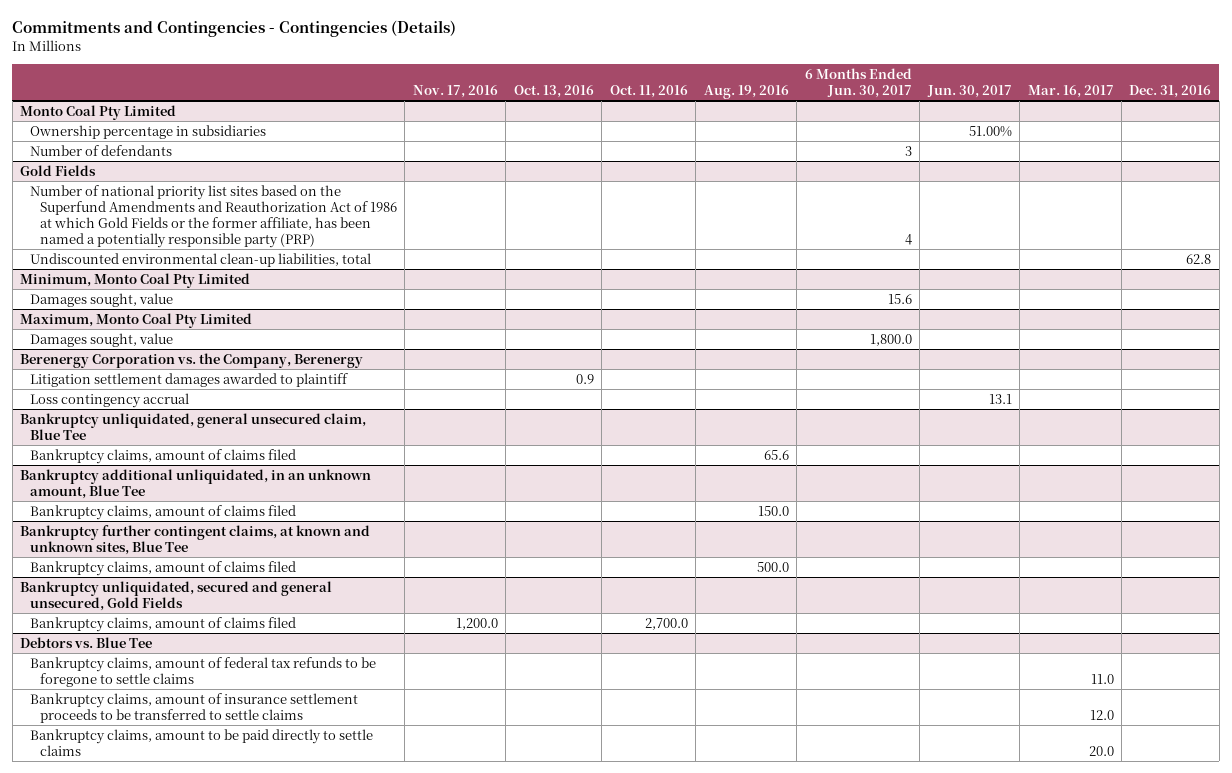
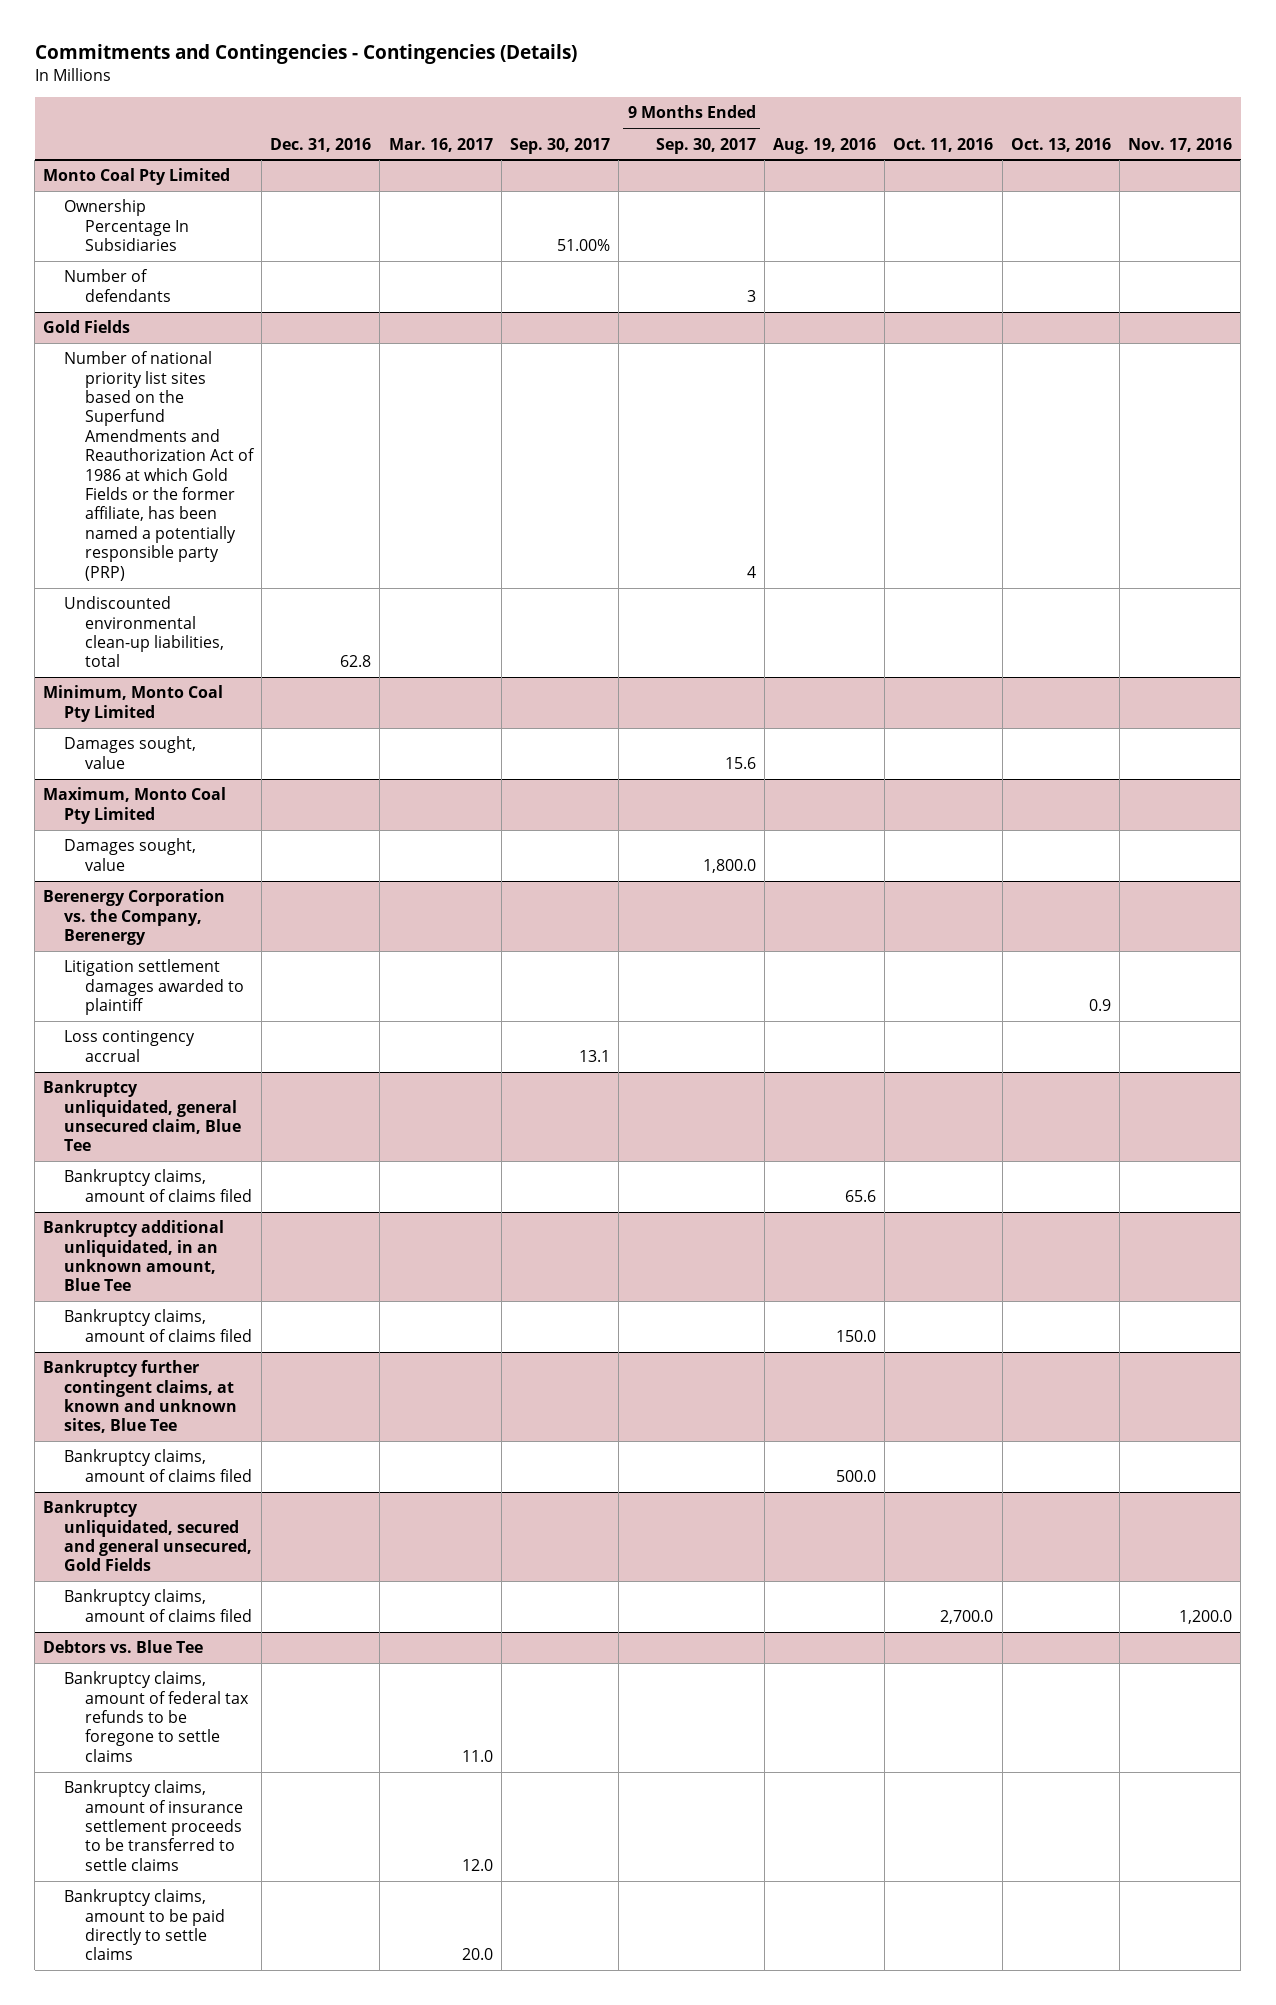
- | Nov. 17, 2016 | Oct. 13, 2016 | Oct. 11, 2016 | Aug. 19, 2016 | 6 Months Ended Jun. 30, 2017 | Jun. 30, 2017 | Mar. 16, 2017 | Dec. 31, 2016
+ | Dec. 31, 2016 | Mar. 16, 2017 | Sep. 30, 2017 | 9 Months Ended Sep. 30, 2017 | Aug. 19, 2016 | Oct. 11, 2016 | Oct. 13, 2016 | Nov. 17, 2016
@ Monto Coal Pty Limited
- Ownership percentage in subsidiaries | | | | | | 51.00% | |
+ Ownership Percentage In Subsidiaries | | | 51.00% | | | | |

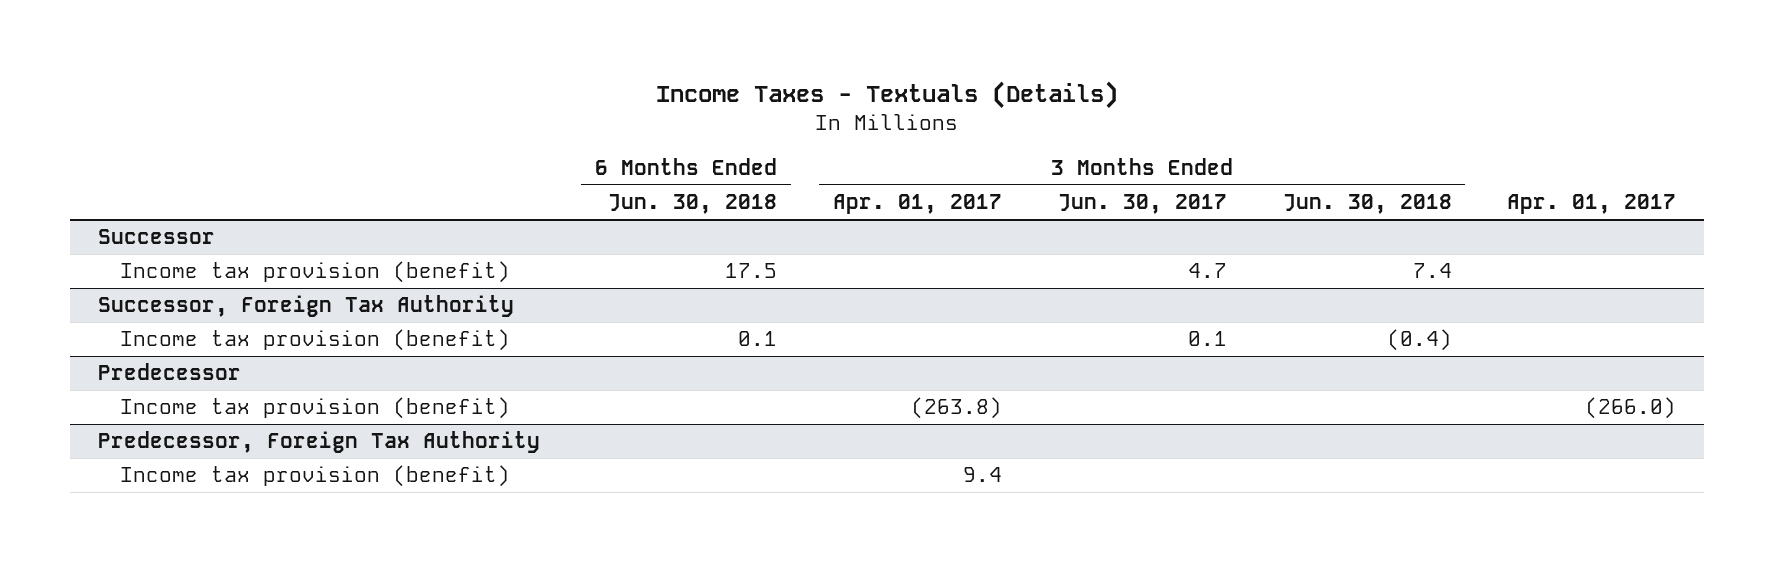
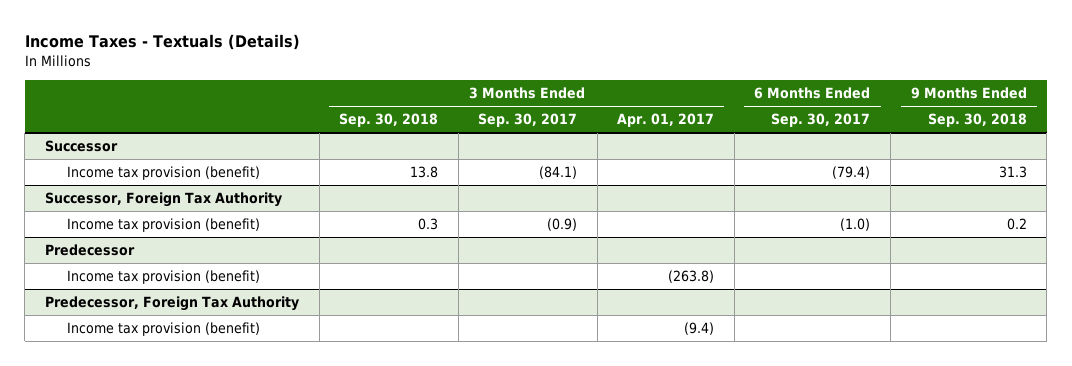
- | 6 Months Ended Jun. 30, 2018 | 3 Months Ended Apr. 01, 2017 | 3 Months Ended Jun. 30, 2017 | 3 Months Ended Jun. 30, 2018 | Apr. 01, 2017
+ | 3 Months Ended Sep. 30, 2018 | 3 Months Ended Sep. 30, 2017 | 3 Months Ended Apr. 01, 2017 | 6 Months Ended Sep. 30, 2017 | 9 Months Ended Sep. 30, 2018
@ Predecessor, Foreign Tax Authority
- Income tax provision (benefit) | | 9.4 | | |
+ Income tax provision (benefit) | | | (9.4) | |

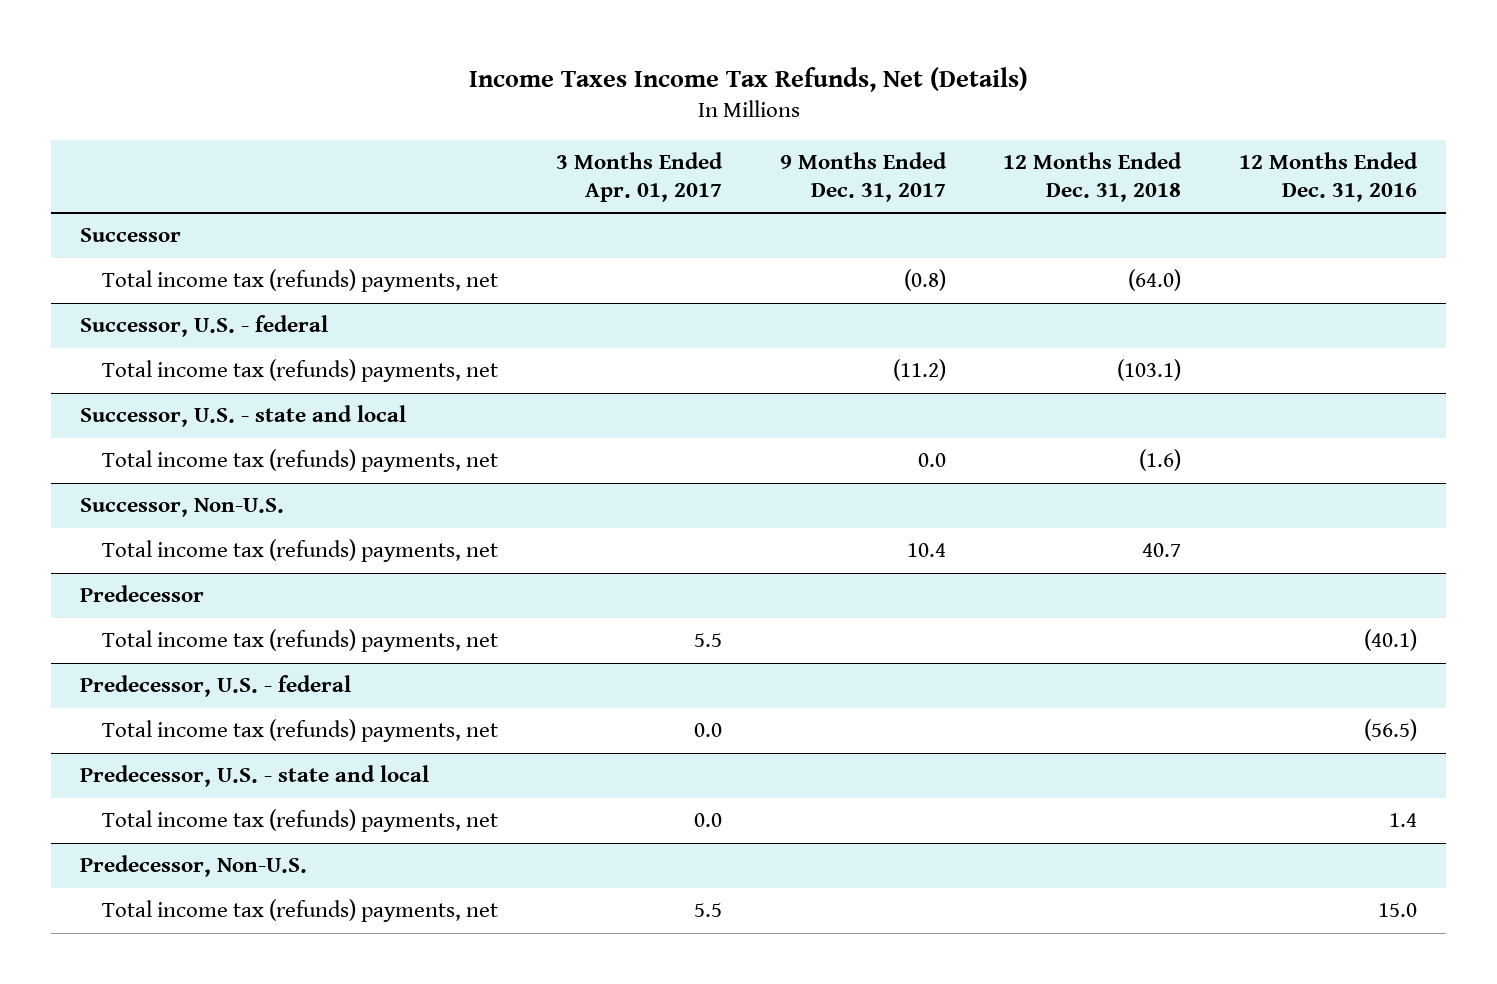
- Income Taxes - Textuals (Details)
+ Income Taxes Income Tax Refunds, Net (Details)
- | 3 Months Ended Sep. 30, 2018 | 3 Months Ended Sep. 30, 2017 | 3 Months Ended Apr. 01, 2017 | 6 Months Ended Sep. 30, 2017 | 9 Months Ended Sep. 30, 2018
+ | 3 Months Ended Apr. 01, 2017 | 9 Months Ended Dec. 31, 2017 | 12 Months Ended Dec. 31, 2018 | 12 Months Ended Dec. 31, 2016
@ Successor
- Income tax provision (benefit) | 13.8 | (84.1) | | (79.4) | 31.3
- Successor, Foreign Tax Authority
- Income tax provision (benefit) | 0.3 | (0.9) | | (1.0) | 0.2
@ Successor
+ Total income tax (refunds) payments, net | | (0.8) | (64.0) |
+ Successor, U.S. - federal
+ Total income tax (refunds) payments, net | | (11.2) | (103.1) |
+ Successor, U.S. - state and local
+ Total income tax (refunds) payments, net | | 0.0 | (1.6) |
+ Successor, Non-U.S.
+ Total income tax (refunds) payments, net | | 10.4 | 40.7 |
@ Predecessor
- Income tax provision (benefit) | | | (263.8) | |
- Predecessor, Foreign Tax Authority
- Income tax provision (benefit) | | | (9.4) | |
@ Predecessor
+ Total income tax (refunds) payments, net | 5.5 | | | (40.1)
+ Predecessor, U.S. - federal
+ Total income tax (refunds) payments, net | 0.0 | | | (56.5)
+ Predecessor, U.S. - state and local
+ Total income tax (refunds) payments, net | 0.0 | | | 1.4
+ Predecessor, Non-U.S.
+ Total income tax (refunds) payments, net | 5.5 | | | 15.0

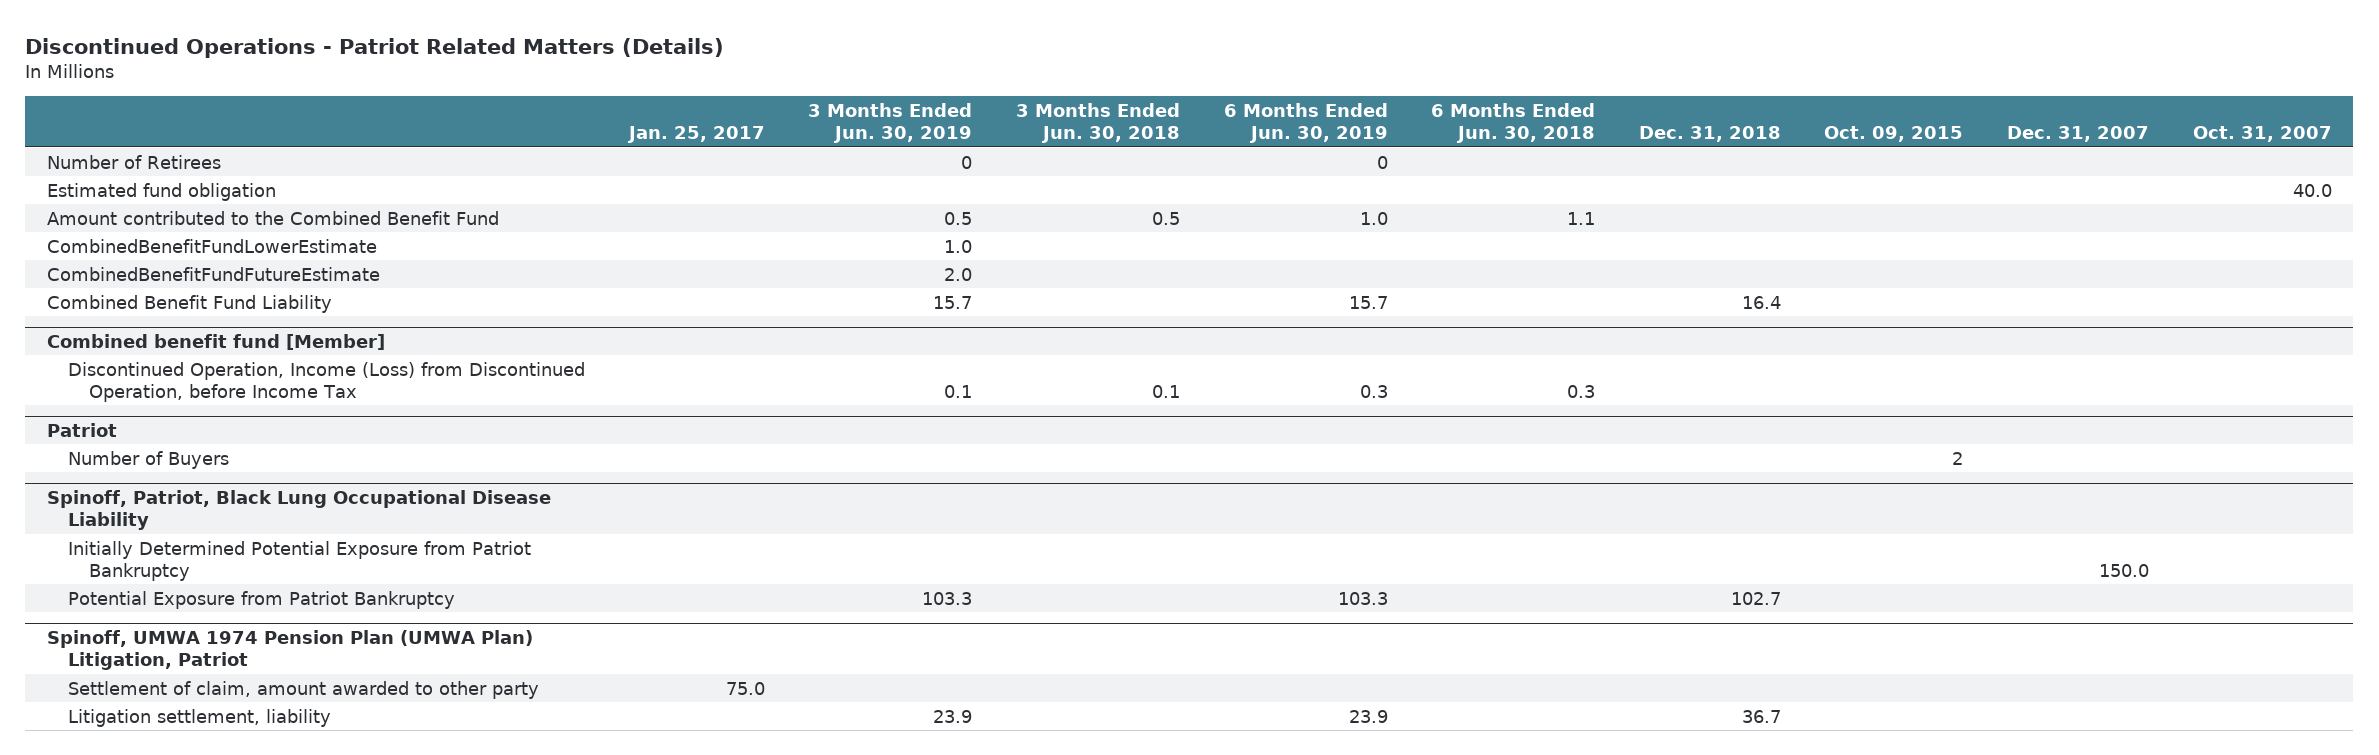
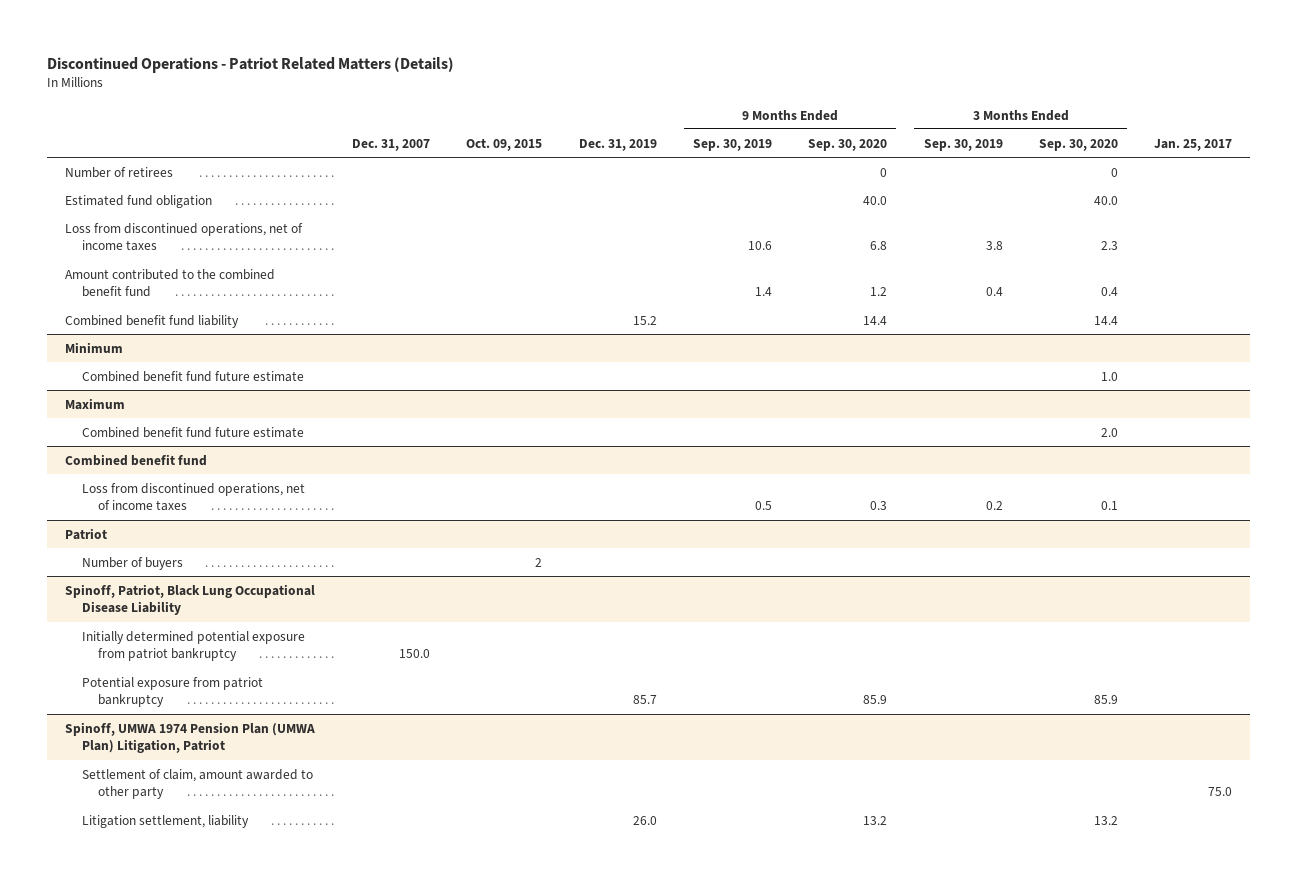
- | Jan. 25, 2017 | 3 Months Ended Jun. 30, 2019 | 3 Months Ended Jun. 30, 2018 | 6 Months Ended Jun. 30, 2019 | 6 Months Ended Jun. 30, 2018 | Dec. 31, 2018 | Oct. 09, 2015 | Dec. 31, 2007 | Oct. 31, 2007
+ | Dec. 31, 2007 | Oct. 09, 2015 | Dec. 31, 2019 | 9 Months Ended Sep. 30, 2019 | 9 Months Ended Sep. 30, 2020 | 3 Months Ended Sep. 30, 2019 | 3 Months Ended Sep. 30, 2020 | Jan. 25, 2017
- Number of Retirees | | 0 | | 0 | | | | |
+ Number of retirees | | | | | 0 | | 0 |
- Amount contributed to the Combined Benefit Fund | | 0.5 | 0.5 | 1.0 | 1.1 | | | |
- CombinedBenefitFundLowerEstimate | | 1.0 | | | | | | |
- CombinedBenefitFundFutureEstimate | | 2.0 | | | | | | |
- Combined Benefit Fund Liability | | 15.7 | | 15.7 | | 16.4 | | |
- Combined benefit fund [Member]
- Discontinued Operation, Income (Loss) from Discontinued Operation, before Income Tax | | 0.1 | 0.1 | 0.3 | 0.3 | | | |
+ Loss from discontinued operations, net of income taxes | | | | 10.6 | 6.8 | 3.8 | 2.3 |
+ Amount contributed to the combined benefit fund | | | | 1.4 | 1.2 | 0.4 | 0.4 |
+ Combined benefit fund liability | | | 15.2 | | 14.4 | | 14.4 |
+ Minimum
+ Combined benefit fund future estimate | | | | | | | 1.0 |
+ Maximum
+ Combined benefit fund future estimate | | | | | | | 2.0 |
+ Combined benefit fund
+ Loss from discontinued operations, net of income taxes | | | | 0.5 | 0.3 | 0.2 | 0.1 |
@ Patriot
- Number of Buyers | | | | | | | 2 | |
+ Number of buyers | | 2 | | | | | |
@ Spinoff, Patriot, Black Lung Occupational Disease Liability
- Initially Determined Potential Exposure from Patriot Bankruptcy | | | | | | | | 150.0 |
- Potential Exposure from Patriot Bankruptcy | | 103.3 | | 103.3 | | 102.7 | | |
+ Initially determined potential exposure from patriot bankruptcy | 150.0 | | | | | | |
+ Potential exposure from patriot bankruptcy | | | 85.7 | | 85.9 | | 85.9 |

